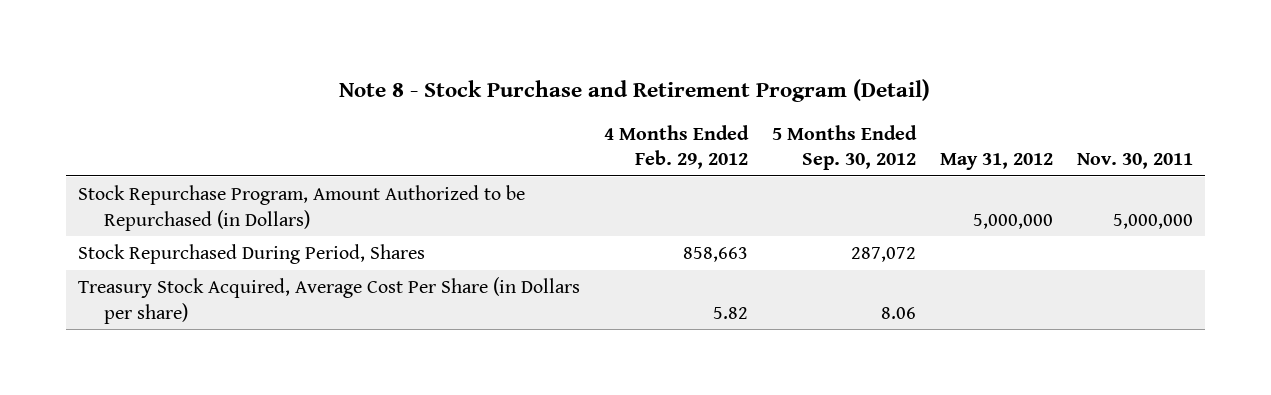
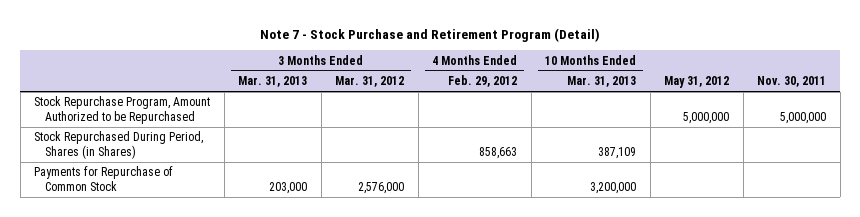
- Note 8 - Stock Purchase and Retirement Program (Detail)
+ Note 7 - Stock Purchase and Retirement Program (Detail)
- | 4 Months Ended Feb. 29, 2012 | 5 Months Ended Sep. 30, 2012 | May 31, 2012 | Nov. 30, 2011
+ | 3 Months Ended Mar. 31, 2013 | 3 Months Ended Mar. 31, 2012 | 4 Months Ended Feb. 29, 2012 | 10 Months Ended Mar. 31, 2013 | May 31, 2012 | Nov. 30, 2011
- Stock Repurchase Program, Amount Authorized to be Repurchased (in Dollars) | | | 5,000,000 | 5,000,000
- Stock Repurchased During Period, Shares | 858,663 | 287,072 | |
- Treasury Stock Acquired, Average Cost Per Share (in Dollars per share) | 5.82 | 8.06 | |
+ Stock Repurchase Program, Amount Authorized to be Repurchased | | | | | 5,000,000 | 5,000,000
+ Stock Repurchased During Period, Shares (in Shares) | | | 858,663 | 387,109 | |
+ Payments for Repurchase of Common Stock | 203,000 | 2,576,000 | | 3,200,000 | |

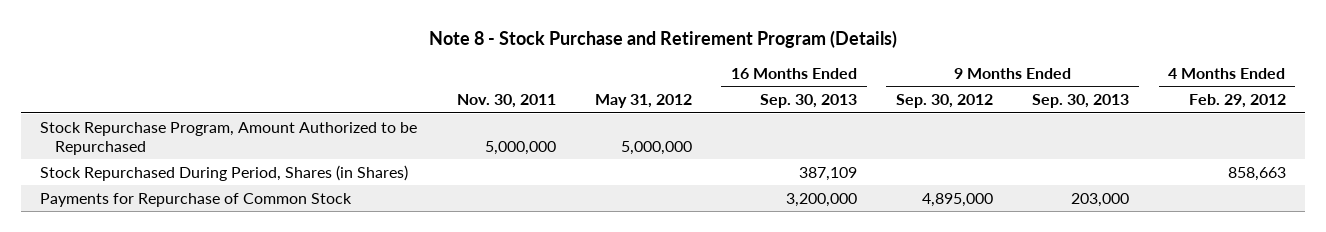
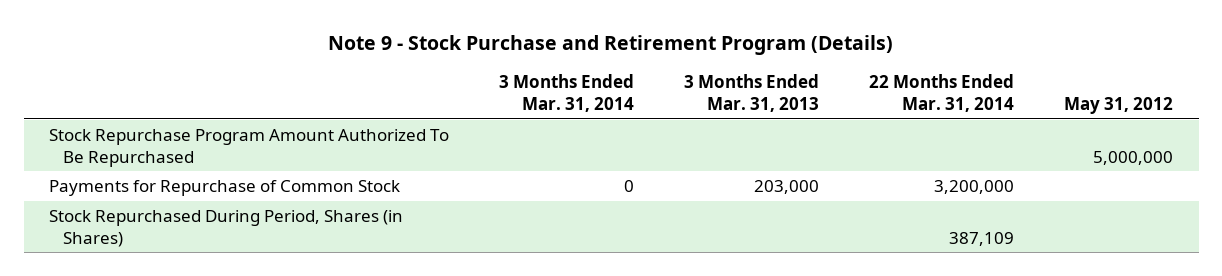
- Note 8 - Stock Purchase and Retirement Program (Details)
+ Note 9 - Stock Purchase and Retirement Program (Details)
- | Nov. 30, 2011 | May 31, 2012 | 16 Months Ended Sep. 30, 2013 | 9 Months Ended Sep. 30, 2012 | 9 Months Ended Sep. 30, 2013 | 4 Months Ended Feb. 29, 2012
+ | 3 Months Ended Mar. 31, 2014 | 3 Months Ended Mar. 31, 2013 | 22 Months Ended Mar. 31, 2014 | May 31, 2012
- Stock Repurchase Program, Amount Authorized to be Repurchased | 5,000,000 | 5,000,000 | | | |
+ Stock Repurchase Program Amount Authorized To Be Repurchased | | | | 5,000,000
moved down: Stock Repurchased During Period, Shares (in Shares) | | | 387,109 |

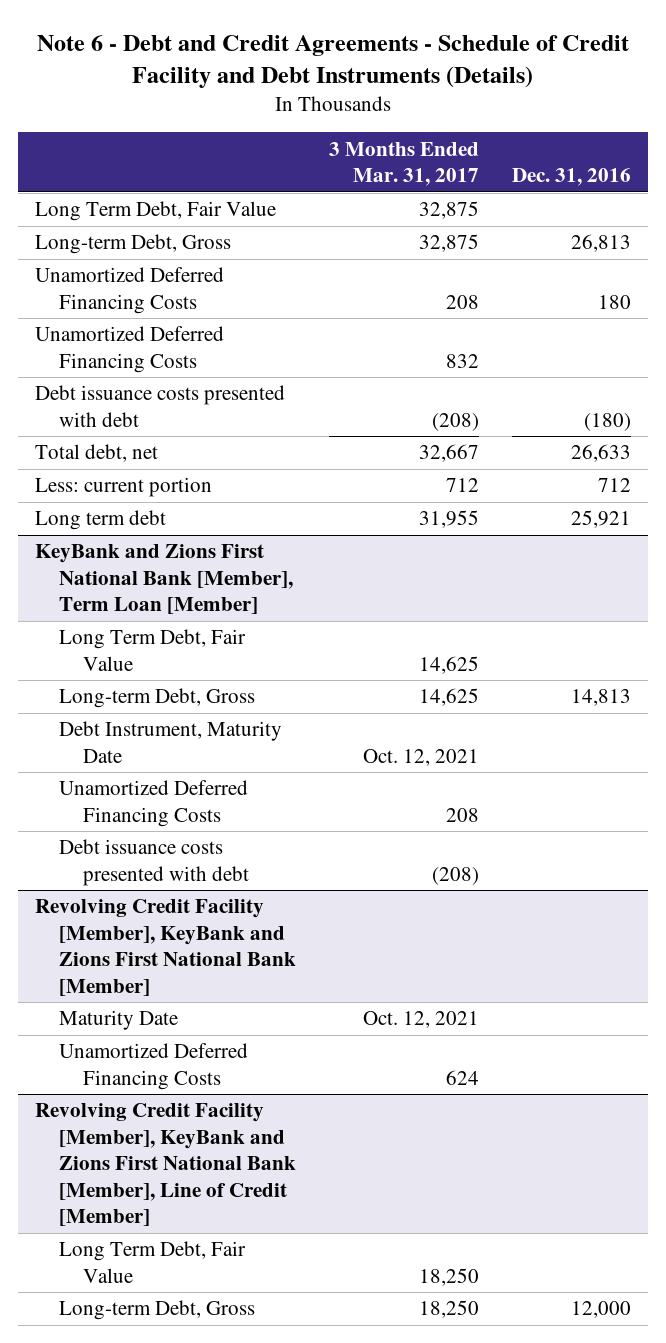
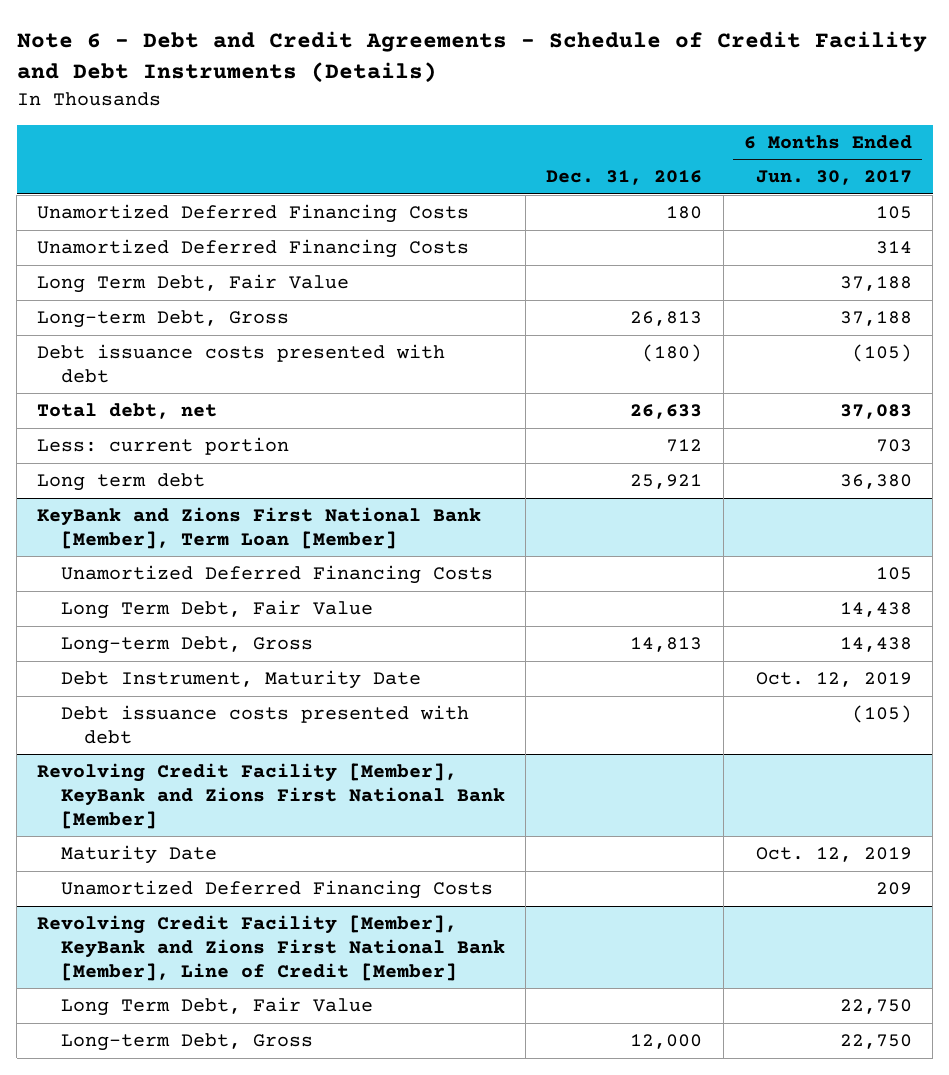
- | 3 Months Ended Mar. 31, 2017 | Dec. 31, 2016
+ | Dec. 31, 2016 | 6 Months Ended Jun. 30, 2017
moved down: Long Term Debt, Fair Value | | 37,188
moved down: Long-term Debt, Gross | 26,813 | 37,188
@ KeyBank and Zions First National Bank [Member], Term Loan [Member]
moved up: Unamortized Deferred Financing Costs | | 105

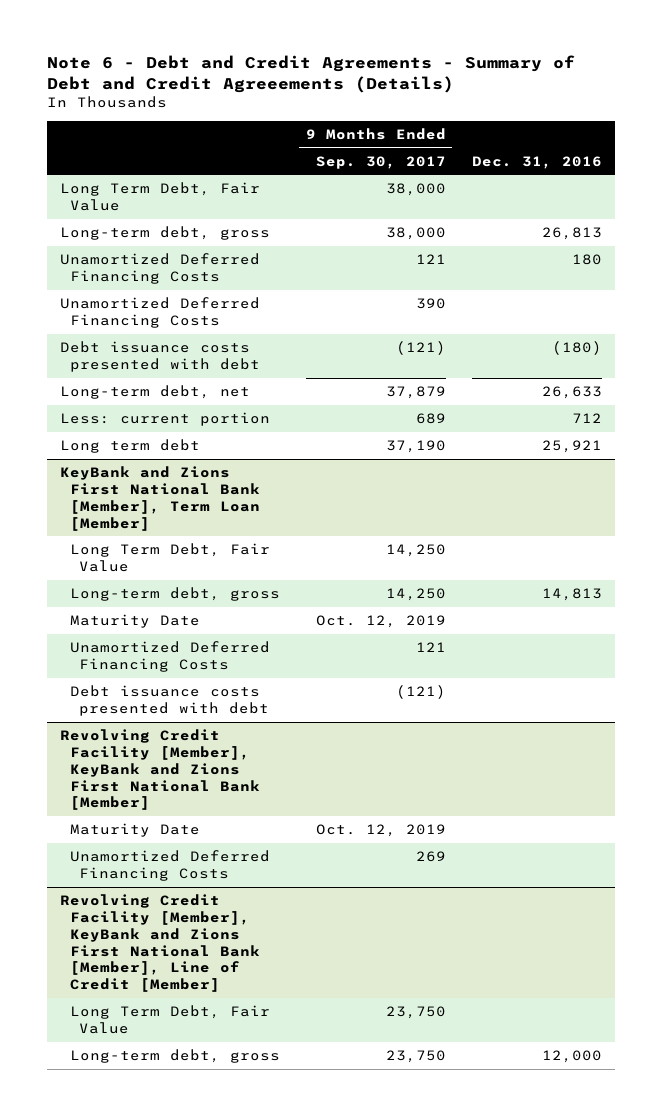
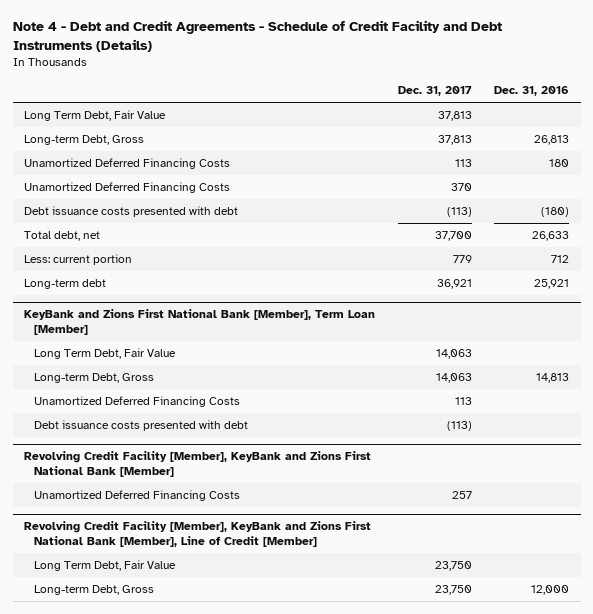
- Note 6 - Debt and Credit Agreements - Summary of Debt and Credit Agreeements (Details)
+ Note 4 - Debt and Credit Agreements - Schedule of Credit Facility and Debt Instruments (Details)
- | 9 Months Ended Sep. 30, 2017 | Dec. 31, 2016
+ | Dec. 31, 2017 | Dec. 31, 2016
- Long-term debt, gross | 38,000 | 26,813
+ Long-term Debt, Gross | 37,813 | 26,813
- Long-term debt, net | 37,879 | 26,633
+ Total debt, net | 37,700 | 26,633
- Long term debt | 37,190 | 25,921
+ Long-term debt | 36,921 | 25,921
@ KeyBank and Zions First National Bank [Member], Term Loan [Member]
- Long-term debt, gross | 14,250 | 14,813
- Maturity Date | Oct. 12, 2019 |
+ Long-term Debt, Gross | 14,063 | 14,813
@ Revolving Credit Facility [Member], KeyBank and Zions First National Bank [Member]
- Maturity Date | Oct. 12, 2019 |
@ Revolving Credit Facility [Member], KeyBank and Zions First National Bank [Member], Line of Credit [Member]
- Long-term debt, gross | 23,750 | 12,000
+ Long-term Debt, Gross | 23,750 | 12,000

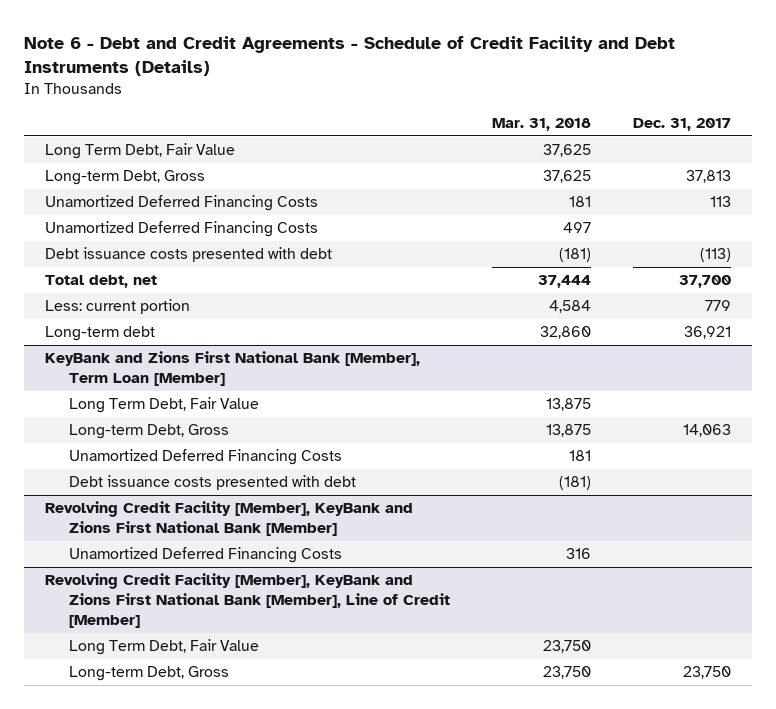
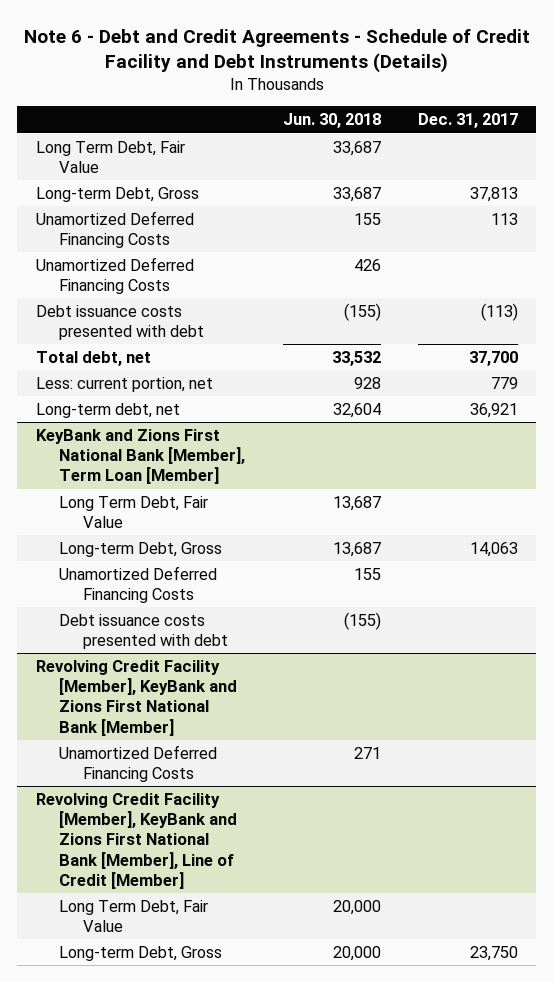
- | Mar. 31, 2018 | Dec. 31, 2017
+ | Jun. 30, 2018 | Dec. 31, 2017
- Less: current portion | 4,584 | 779
- Long-term debt | 32,860 | 36,921
+ Less: current portion, net | 928 | 779
+ Long-term debt, net | 32,604 | 36,921

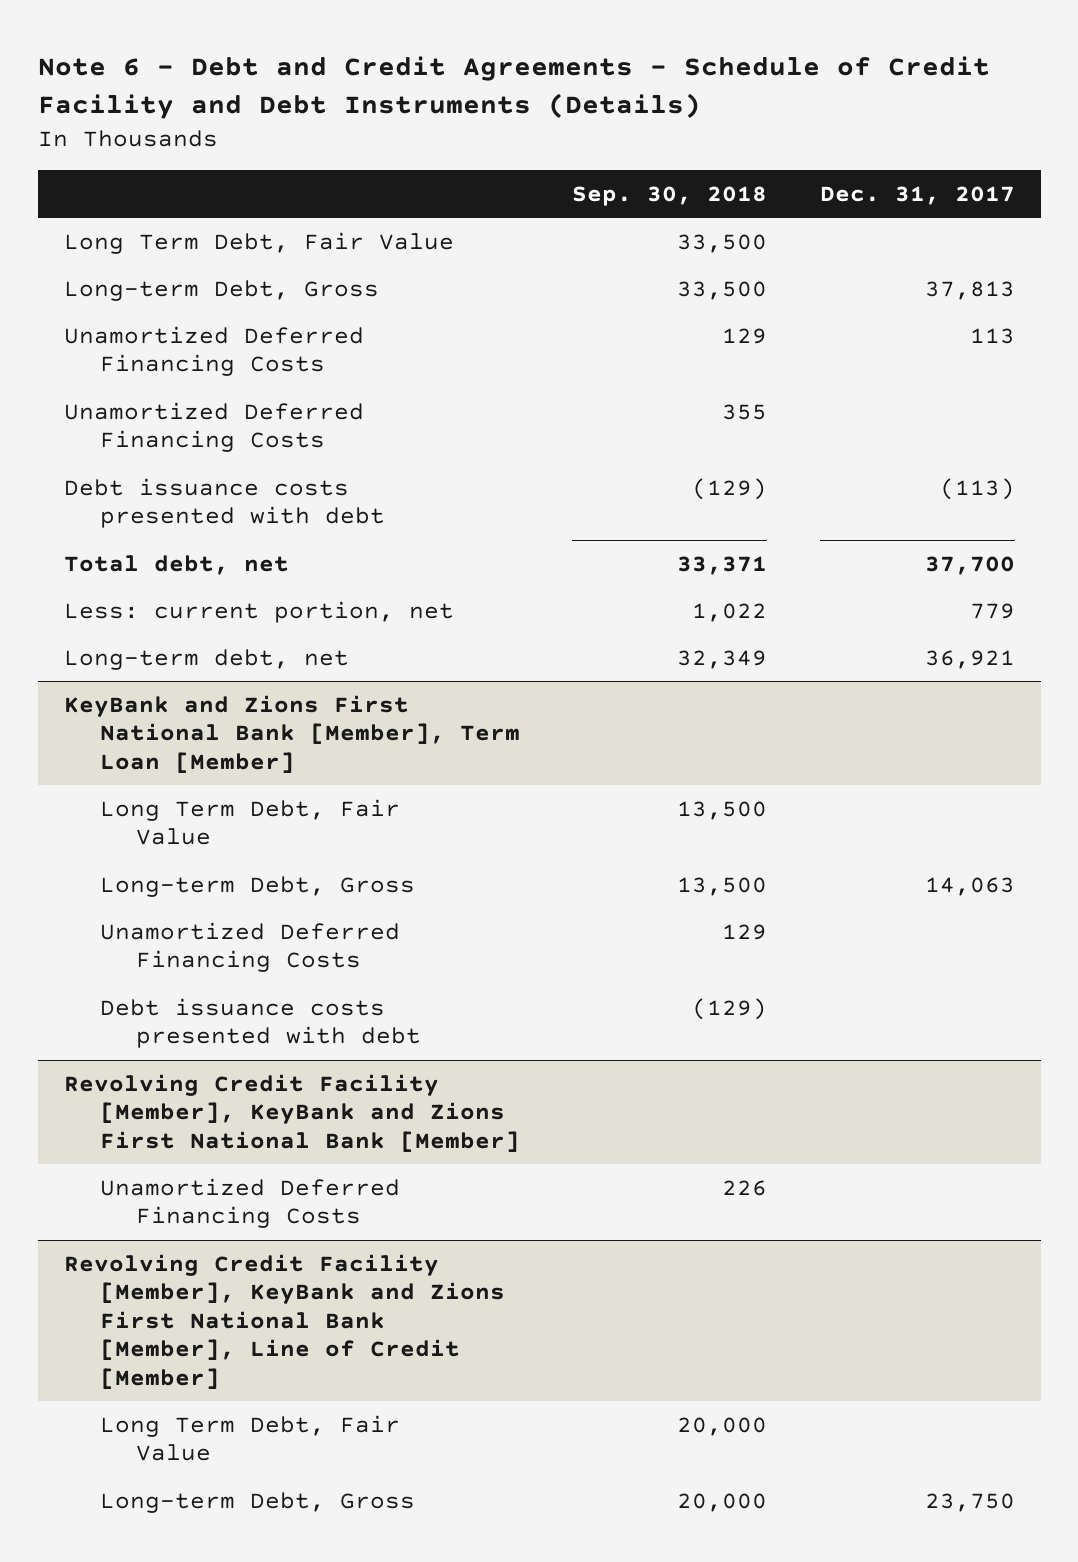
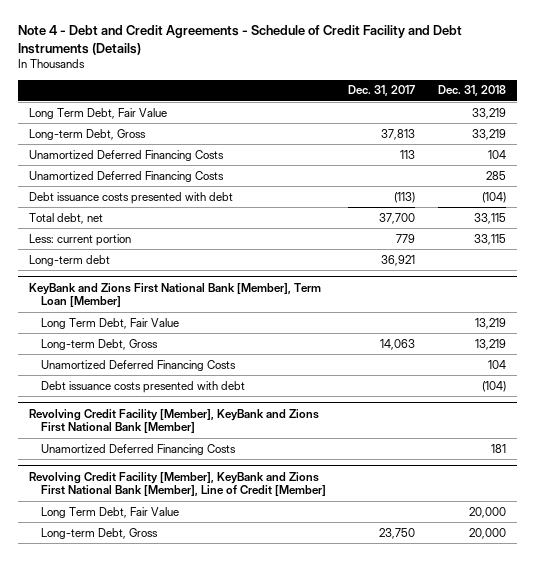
- Note 6 - Debt and Credit Agreements - Schedule of Credit Facility and Debt Instruments (Details)
+ Note 4 - Debt and Credit Agreements - Schedule of Credit Facility and Debt Instruments (Details)
- | Sep. 30, 2018 | Dec. 31, 2017
+ | Dec. 31, 2017 | Dec. 31, 2018
- Less: current portion, net | 1,022 | 779
- Long-term debt, net | 32,349 | 36,921
+ Less: current portion | 779 | 33,115
+ Long-term debt | 36,921 |

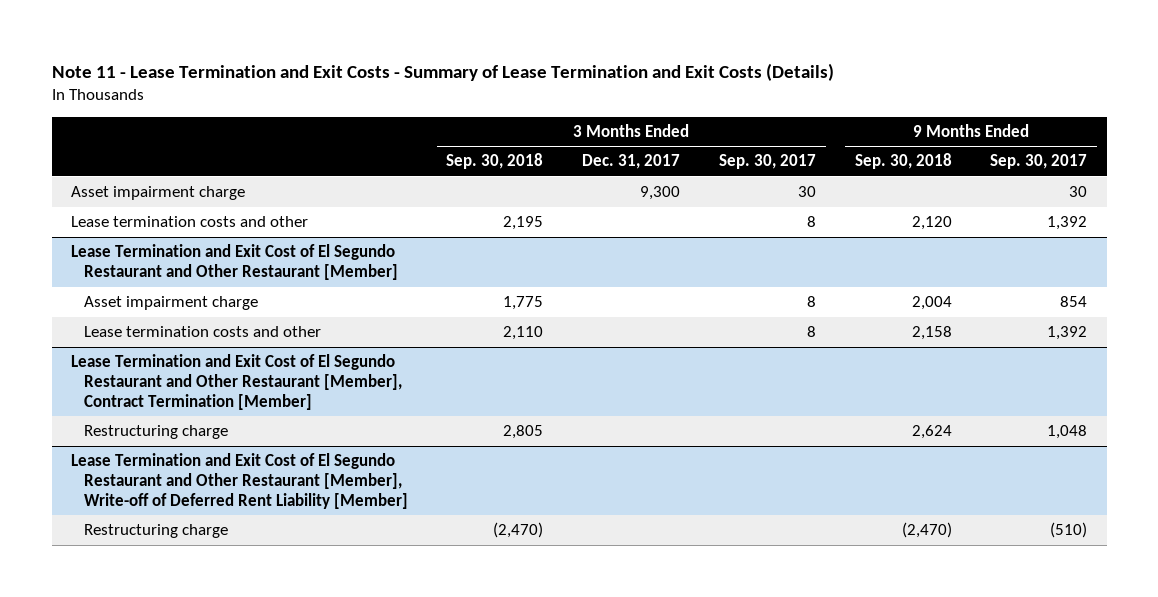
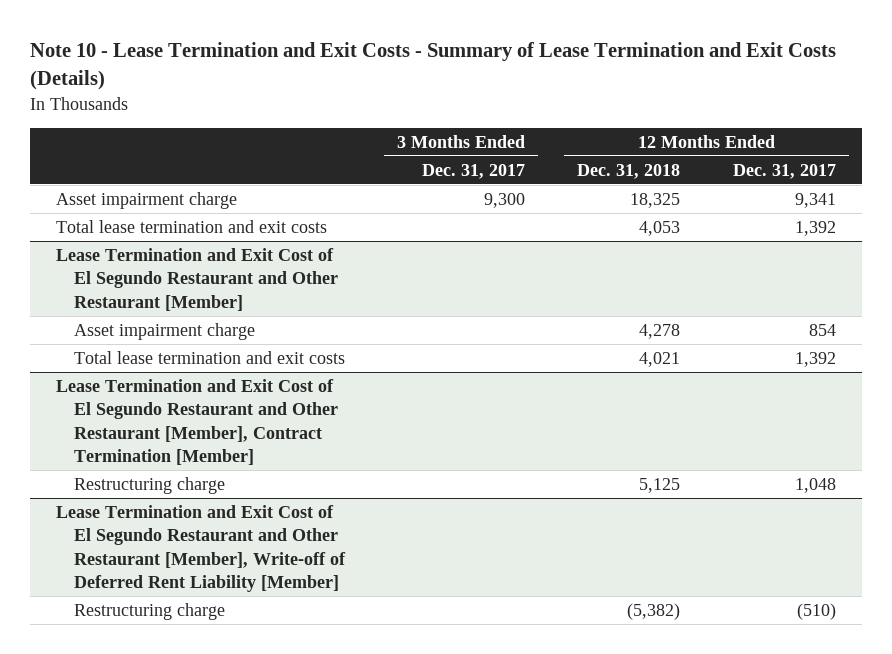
- Note 11 - Lease Termination and Exit Costs - Summary of Lease Termination and Exit Costs (Details)
+ Note 10 - Lease Termination and Exit Costs - Summary of Lease Termination and Exit Costs (Details)
- | 3 Months Ended Sep. 30, 2018 | 3 Months Ended Dec. 31, 2017 | 3 Months Ended Sep. 30, 2017 | 9 Months Ended Sep. 30, 2018 | 9 Months Ended Sep. 30, 2017
+ | 3 Months Ended Dec. 31, 2017 | 12 Months Ended Dec. 31, 2018 | 12 Months Ended Dec. 31, 2017
- Lease termination costs and other | 2,195 | | 8 | 2,120 | 1,392
+ Total lease termination and exit costs | | 4,053 | 1,392
@ Lease Termination and Exit Cost of El Segundo Restaurant and Other Restaurant [Member]
- Lease termination costs and other | 2,110 | | 8 | 2,158 | 1,392
+ Total lease termination and exit costs | | 4,021 | 1,392

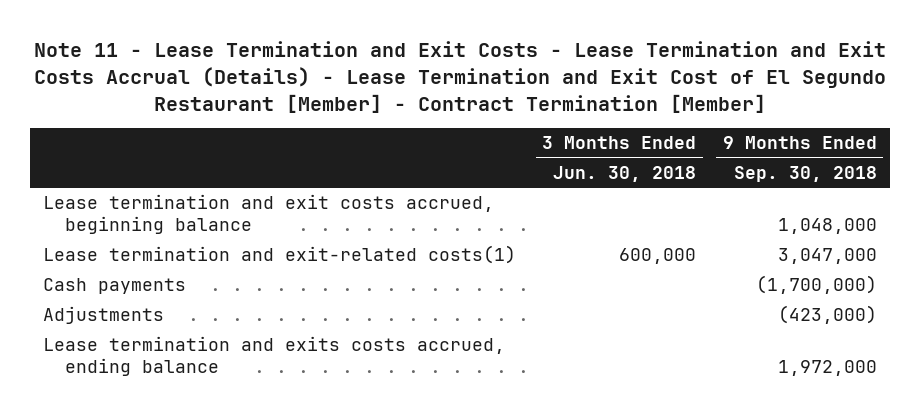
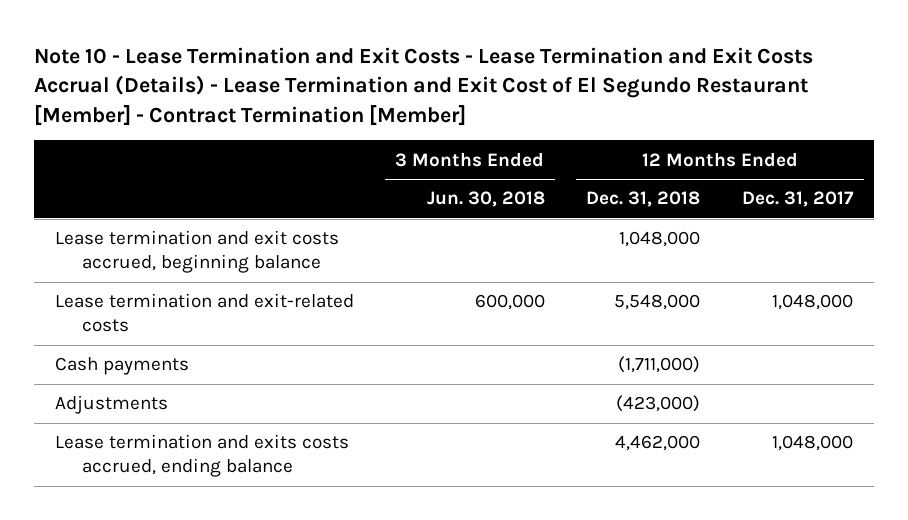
- Note 11 - Lease Termination and Exit Costs - Lease Termination and Exit Costs Accrual (Details) - Lease Termination and Exit Cost of El Segundo Restaurant [Member] - Contract Termination [Member]
+ Note 10 - Lease Termination and Exit Costs - Lease Termination and Exit Costs Accrual (Details) - Lease Termination and Exit Cost of El Segundo Restaurant [Member] - Contract Termination [Member]
- | 3 Months Ended Jun. 30, 2018 | 9 Months Ended Sep. 30, 2018
+ | 3 Months Ended Jun. 30, 2018 | 12 Months Ended Dec. 31, 2018 | 12 Months Ended Dec. 31, 2017
- Lease termination and exit-related costs(1) | 600,000 | 3,047,000
+ Lease termination and exit-related costs | 600,000 | 5,548,000 | 1,048,000

